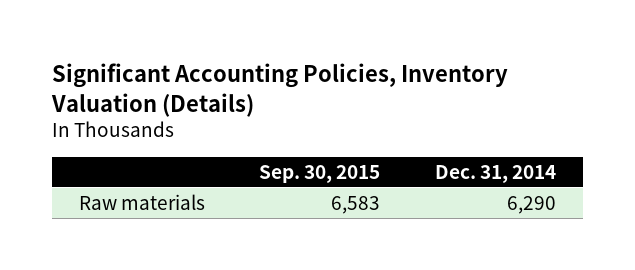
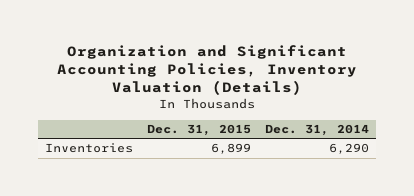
- Significant Accounting Policies, Inventory Valuation (Details)
+ Organization and Significant Accounting Policies, Inventory Valuation (Details)
- | Sep. 30, 2015 | Dec. 31, 2014
+ | Dec. 31, 2015 | Dec. 31, 2014
- Raw materials | 6,583 | 6,290
+ Inventories | 6,899 | 6,290

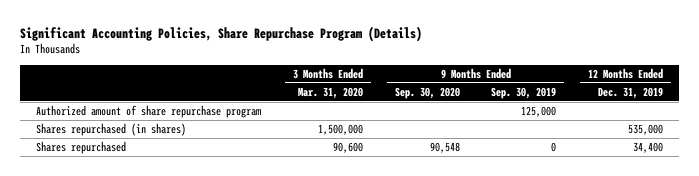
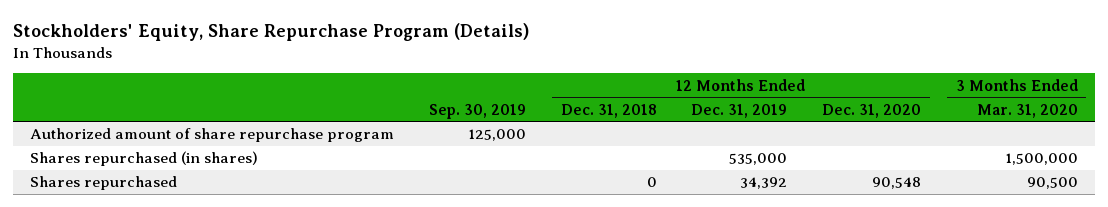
- Significant Accounting Policies, Share Repurchase Program (Details)
+ Stockholders' Equity, Share Repurchase Program (Details)
- | 3 Months Ended Mar. 31, 2020 | 9 Months Ended Sep. 30, 2020 | 9 Months Ended Sep. 30, 2019 | 12 Months Ended Dec. 31, 2019
+ | Sep. 30, 2019 | 12 Months Ended Dec. 31, 2018 | 12 Months Ended Dec. 31, 2019 | 12 Months Ended Dec. 31, 2020 | 3 Months Ended Mar. 31, 2020
- Shares repurchased | 90,600 | 90,548 | 0 | 34,400
+ Shares repurchased | | 0 | 34,392 | 90,548 | 90,500

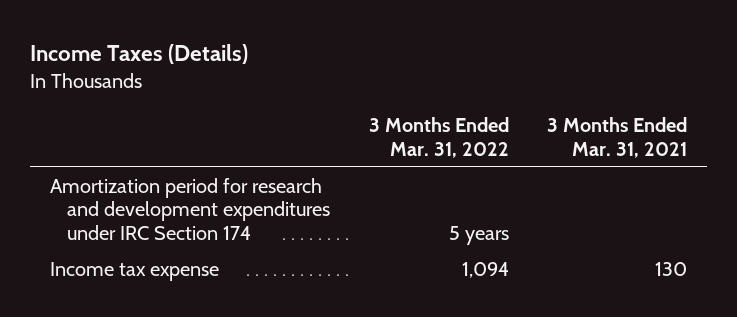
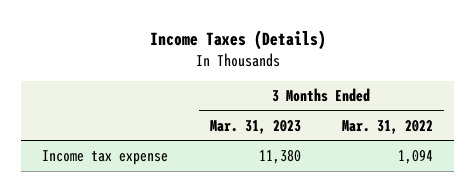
- | 3 Months Ended Mar. 31, 2022 | 3 Months Ended Mar. 31, 2021
+ | 3 Months Ended Mar. 31, 2023 | 3 Months Ended Mar. 31, 2022
- Amortization period for research and development expenditures under IRC Section 174 | 5 years |

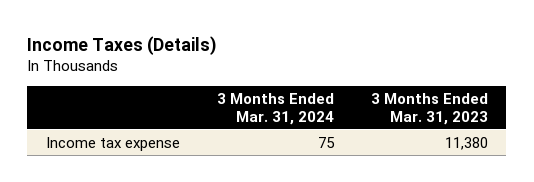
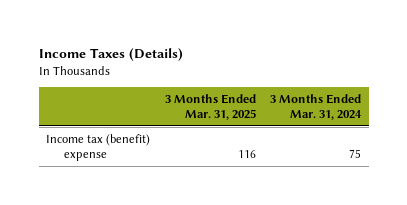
- | 3 Months Ended Mar. 31, 2024 | 3 Months Ended Mar. 31, 2023
+ | 3 Months Ended Mar. 31, 2025 | 3 Months Ended Mar. 31, 2024
- Income tax expense | 75 | 11,380
+ Income tax (benefit) expense | 116 | 75

